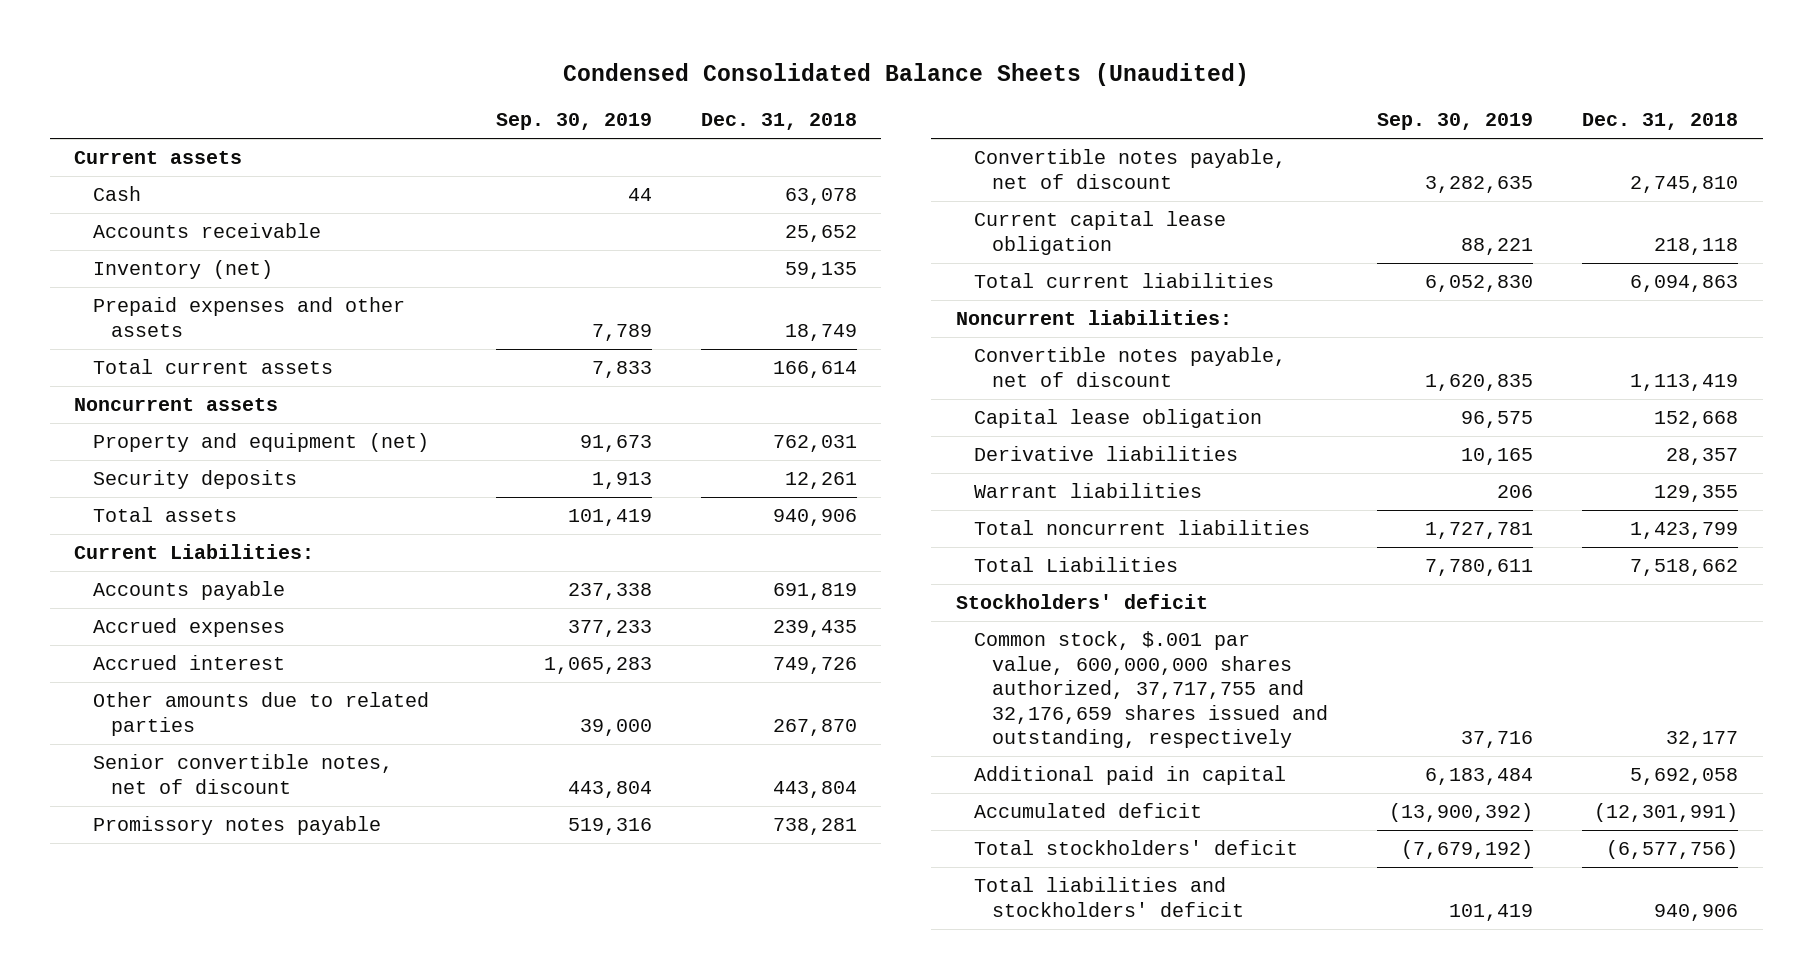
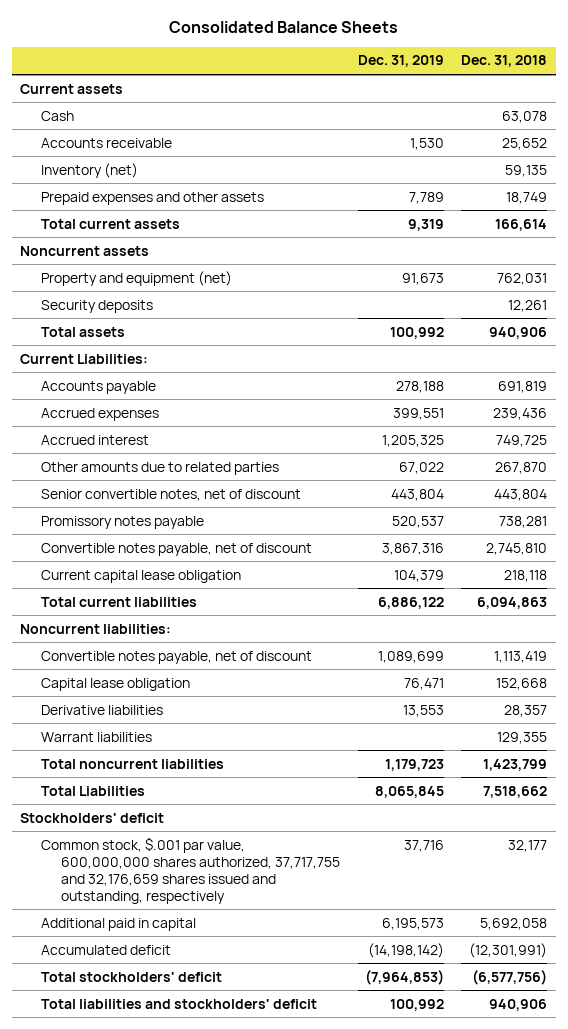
- Condensed Consolidated Balance Sheets (Unaudited)
+ Consolidated Balance Sheets
- | Sep. 30, 2019 | Dec. 31, 2018
+ | Dec. 31, 2019 | Dec. 31, 2018
- Accrued expenses | 377,233 | 239,435
- Accrued interest | 1,065,283 | 749,726
+ Accrued expenses | 399,551 | 239,436
+ Accrued interest | 1,205,325 | 749,725

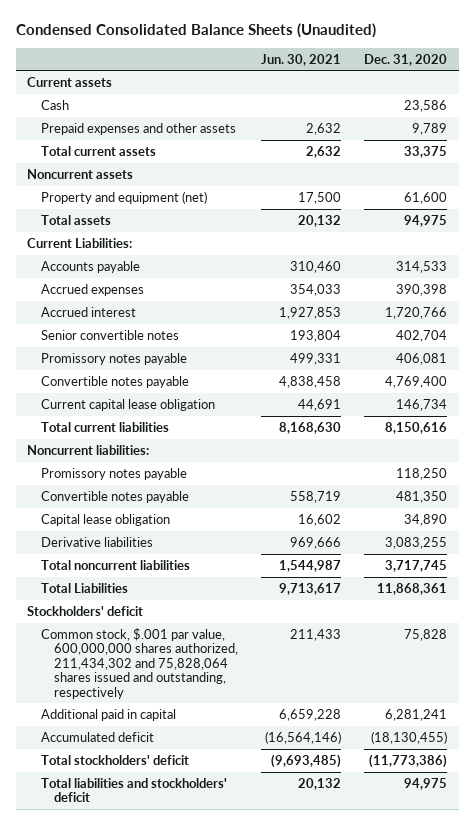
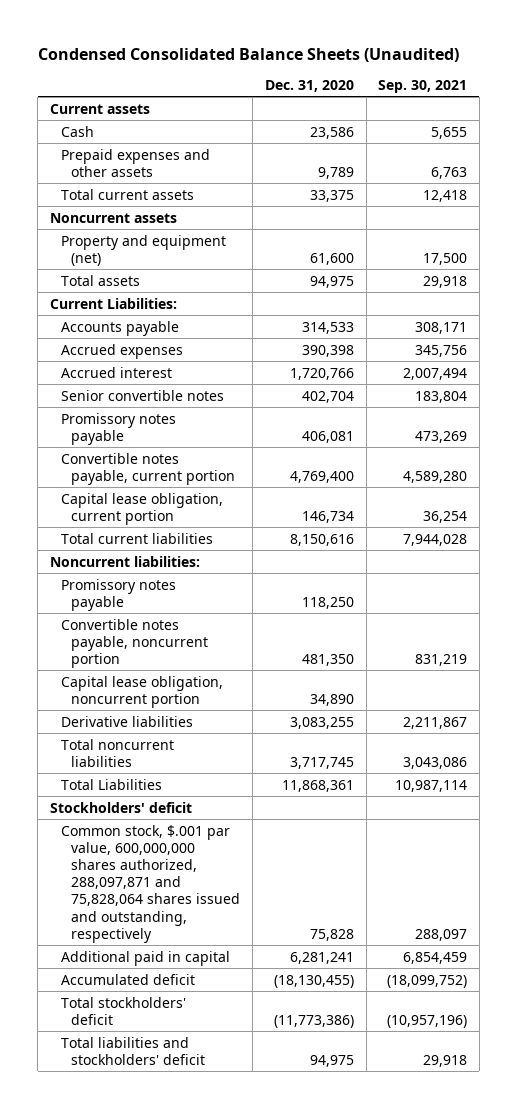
- | Jun. 30, 2021 | Dec. 31, 2020
+ | Dec. 31, 2020 | Sep. 30, 2021
- Convertible notes payable | 4,838,458 | 4,769,400
- Current capital lease obligation | 44,691 | 146,734
+ Convertible notes payable, current portion | 4,769,400 | 4,589,280
+ Capital lease obligation, current portion | 146,734 | 36,254
- Convertible notes payable | 558,719 | 481,350
- Capital lease obligation | 16,602 | 34,890
+ Convertible notes payable, noncurrent portion | 481,350 | 831,219
+ Capital lease obligation, noncurrent portion | 34,890 |
- Common stock, $.001 par value, 600,000,000 shares authorized, 211,434,302 and 75,828,064 shares issued and outstanding, respectively | 211,433 | 75,828
+ Common stock, $.001 par value, 600,000,000 shares authorized, 288,097,871 and 75,828,064 shares issued and outstanding, respectively | 75,828 | 288,097

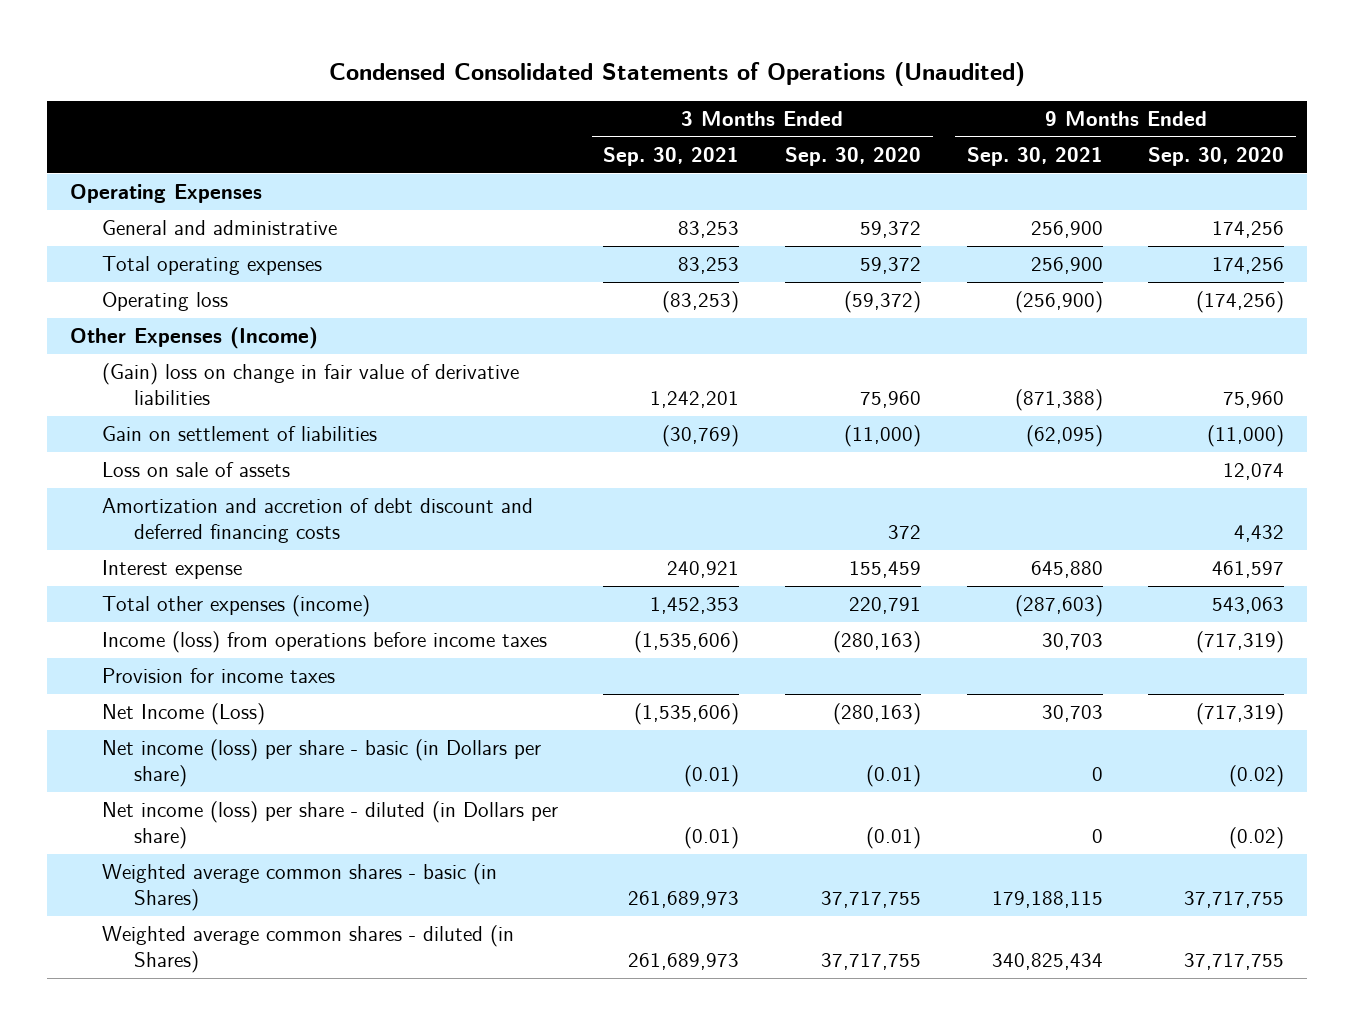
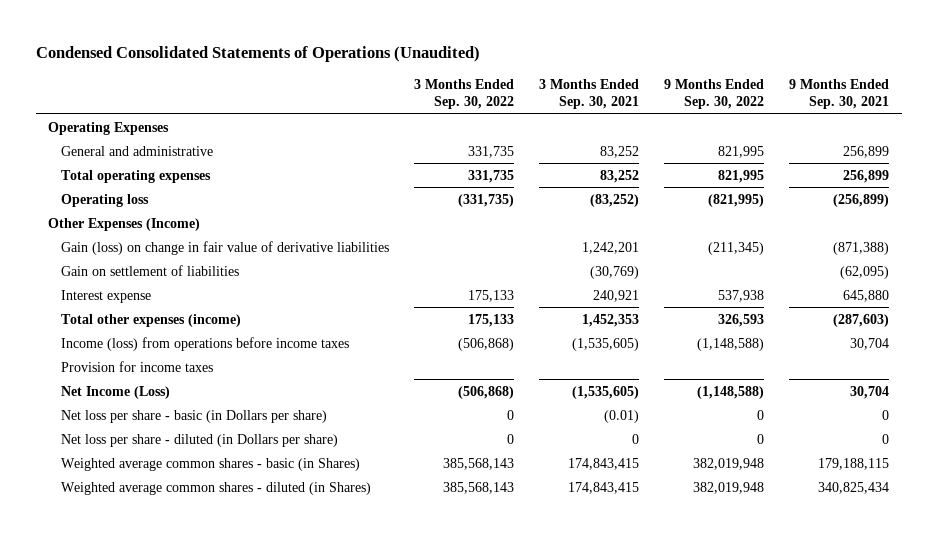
- | 3 Months Ended Sep. 30, 2021 | 3 Months Ended Sep. 30, 2020 | 9 Months Ended Sep. 30, 2021 | 9 Months Ended Sep. 30, 2020
+ | 3 Months Ended Sep. 30, 2022 | 3 Months Ended Sep. 30, 2021 | 9 Months Ended Sep. 30, 2022 | 9 Months Ended Sep. 30, 2021
- General and administrative | 83,253 | 59,372 | 256,900 | 174,256
- Total operating expenses | 83,253 | 59,372 | 256,900 | 174,256
- Operating loss | (83,253) | (59,372) | (256,900) | (174,256)
+ General and administrative | 331,735 | 83,252 | 821,995 | 256,899
+ Total operating expenses | 331,735 | 83,252 | 821,995 | 256,899
+ Operating loss | (331,735) | (83,252) | (821,995) | (256,899)
- (Gain) loss on change in fair value of derivative liabilities | 1,242,201 | 75,960 | (871,388) | 75,960
+ Gain (loss) on change in fair value of derivative liabilities | | 1,242,201 | (211,345) | (871,388)
- Loss on sale of assets | | | | 12,074
- Amortization and accretion of debt discount and deferred financing costs | | 372 | | 4,432
- Income (loss) from operations before income taxes | (1,535,606) | (280,163) | 30,703 | (717,319)
+ Income (loss) from operations before income taxes | (506,868) | (1,535,605) | (1,148,588) | 30,704
- Net Income (Loss) | (1,535,606) | (280,163) | 30,703 | (717,319)
- Net income (loss) per share - basic (in Dollars per share) | (0.01) | (0.01) | 0 | (0.02)
- Net income (loss) per share - diluted (in Dollars per share) | (0.01) | (0.01) | 0 | (0.02)
- Weighted average common shares - basic (in Shares) | 261,689,973 | 37,717,755 | 179,188,115 | 37,717,755
- Weighted average common shares - diluted (in Shares) | 261,689,973 | 37,717,755 | 340,825,434 | 37,717,755
+ Net Income (Loss) | (506,868) | (1,535,605) | (1,148,588) | 30,704
+ Net loss per share - basic (in Dollars per share) | 0 | (0.01) | 0 | 0
+ Net loss per share - diluted (in Dollars per share) | 0 | 0 | 0 | 0
+ Weighted average common shares - basic (in Shares) | 385,568,143 | 174,843,415 | 382,019,948 | 179,188,115
+ Weighted average common shares - diluted (in Shares) | 385,568,143 | 174,843,415 | 382,019,948 | 340,825,434

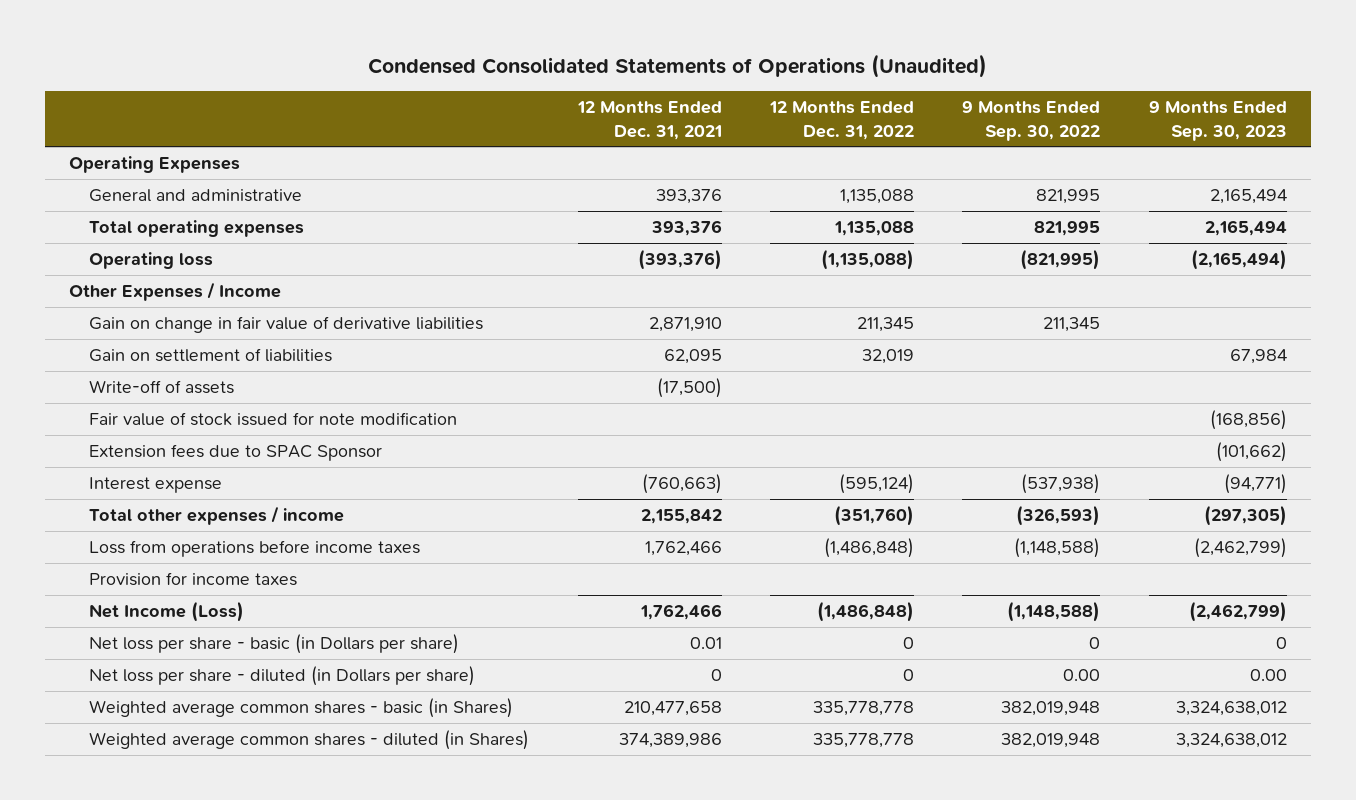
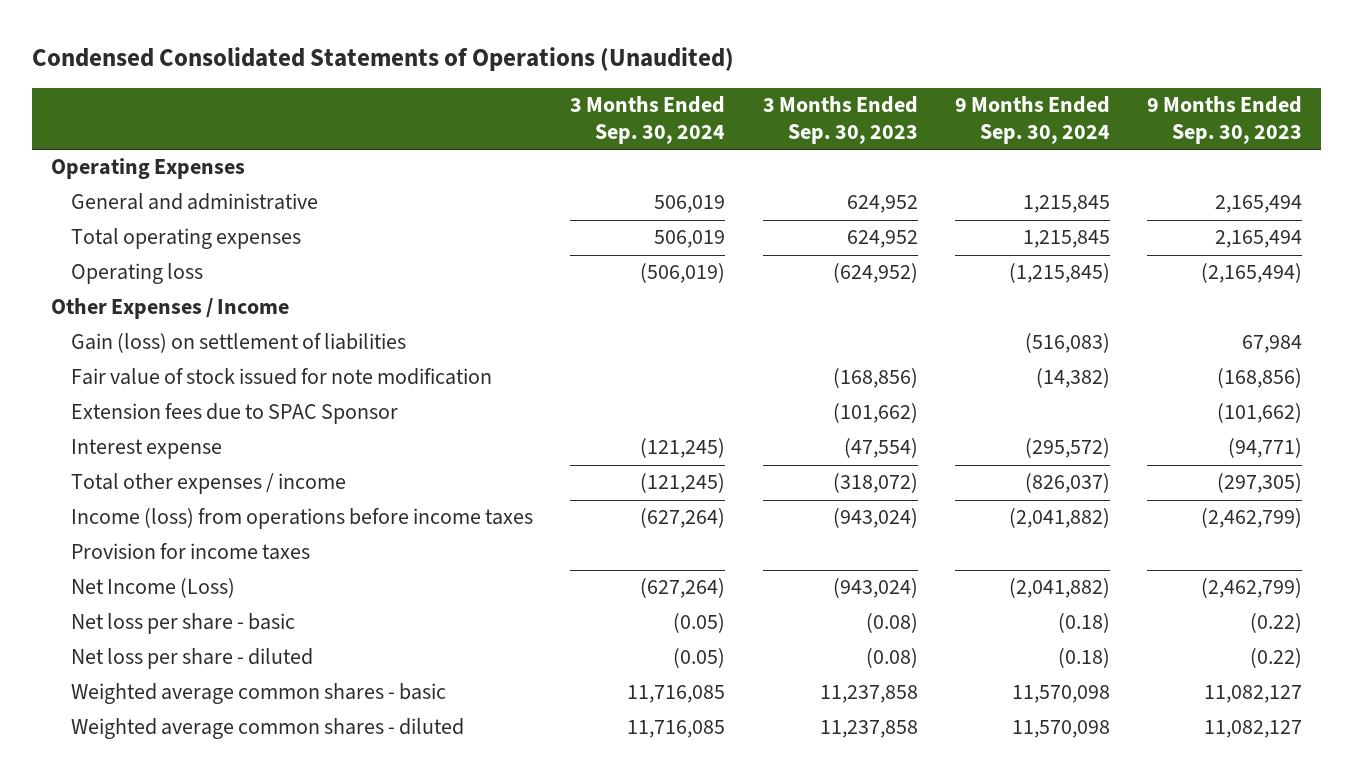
- | 12 Months Ended Dec. 31, 2021 | 12 Months Ended Dec. 31, 2022 | 9 Months Ended Sep. 30, 2022 | 9 Months Ended Sep. 30, 2023
+ | 3 Months Ended Sep. 30, 2024 | 3 Months Ended Sep. 30, 2023 | 9 Months Ended Sep. 30, 2024 | 9 Months Ended Sep. 30, 2023
- Gain on change in fair value of derivative liabilities | 2,871,910 | 211,345 | 211,345 |
- Gain on settlement of liabilities | 62,095 | 32,019 | | 67,984
- Write-off of assets | (17,500) | | |
+ Gain (loss) on settlement of liabilities | | | (516,083) | 67,984
- Loss from operations before income taxes | 1,762,466 | (1,486,848) | (1,148,588) | (2,462,799)
+ Income (loss) from operations before income taxes | (627,264) | (943,024) | (2,041,882) | (2,462,799)
- Net loss per share - basic (in Dollars per share) | 0.01 | 0 | 0 | 0
- Net loss per share - diluted (in Dollars per share) | 0 | 0 | 0.00 | 0.00
- Weighted average common shares - basic (in Shares) | 210,477,658 | 335,778,778 | 382,019,948 | 3,324,638,012
- Weighted average common shares - diluted (in Shares) | 374,389,986 | 335,778,778 | 382,019,948 | 3,324,638,012
+ Net loss per share - basic | (0.05) | (0.08) | (0.18) | (0.22)
+ Net loss per share - diluted | (0.05) | (0.08) | (0.18) | (0.22)
+ Weighted average common shares - basic | 11,716,085 | 11,237,858 | 11,570,098 | 11,082,127
+ Weighted average common shares - diluted | 11,716,085 | 11,237,858 | 11,570,098 | 11,082,127

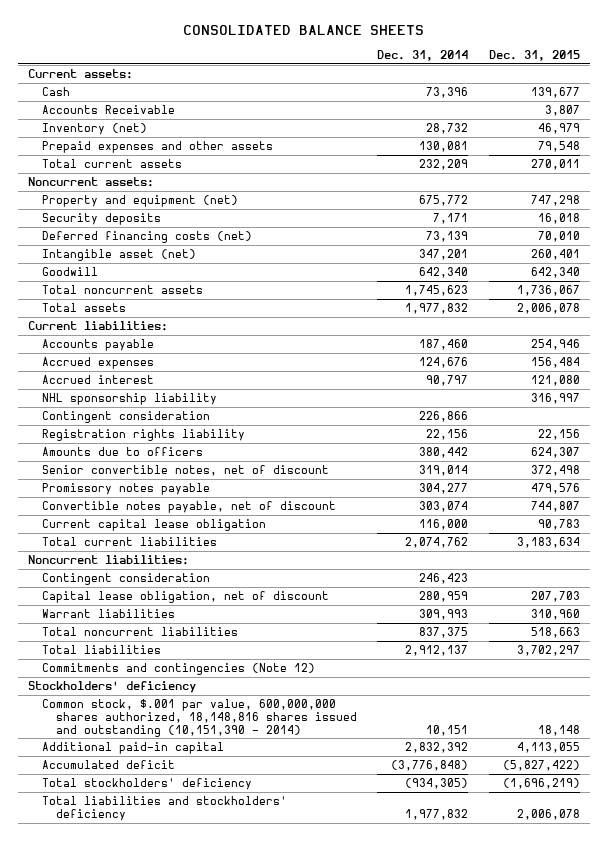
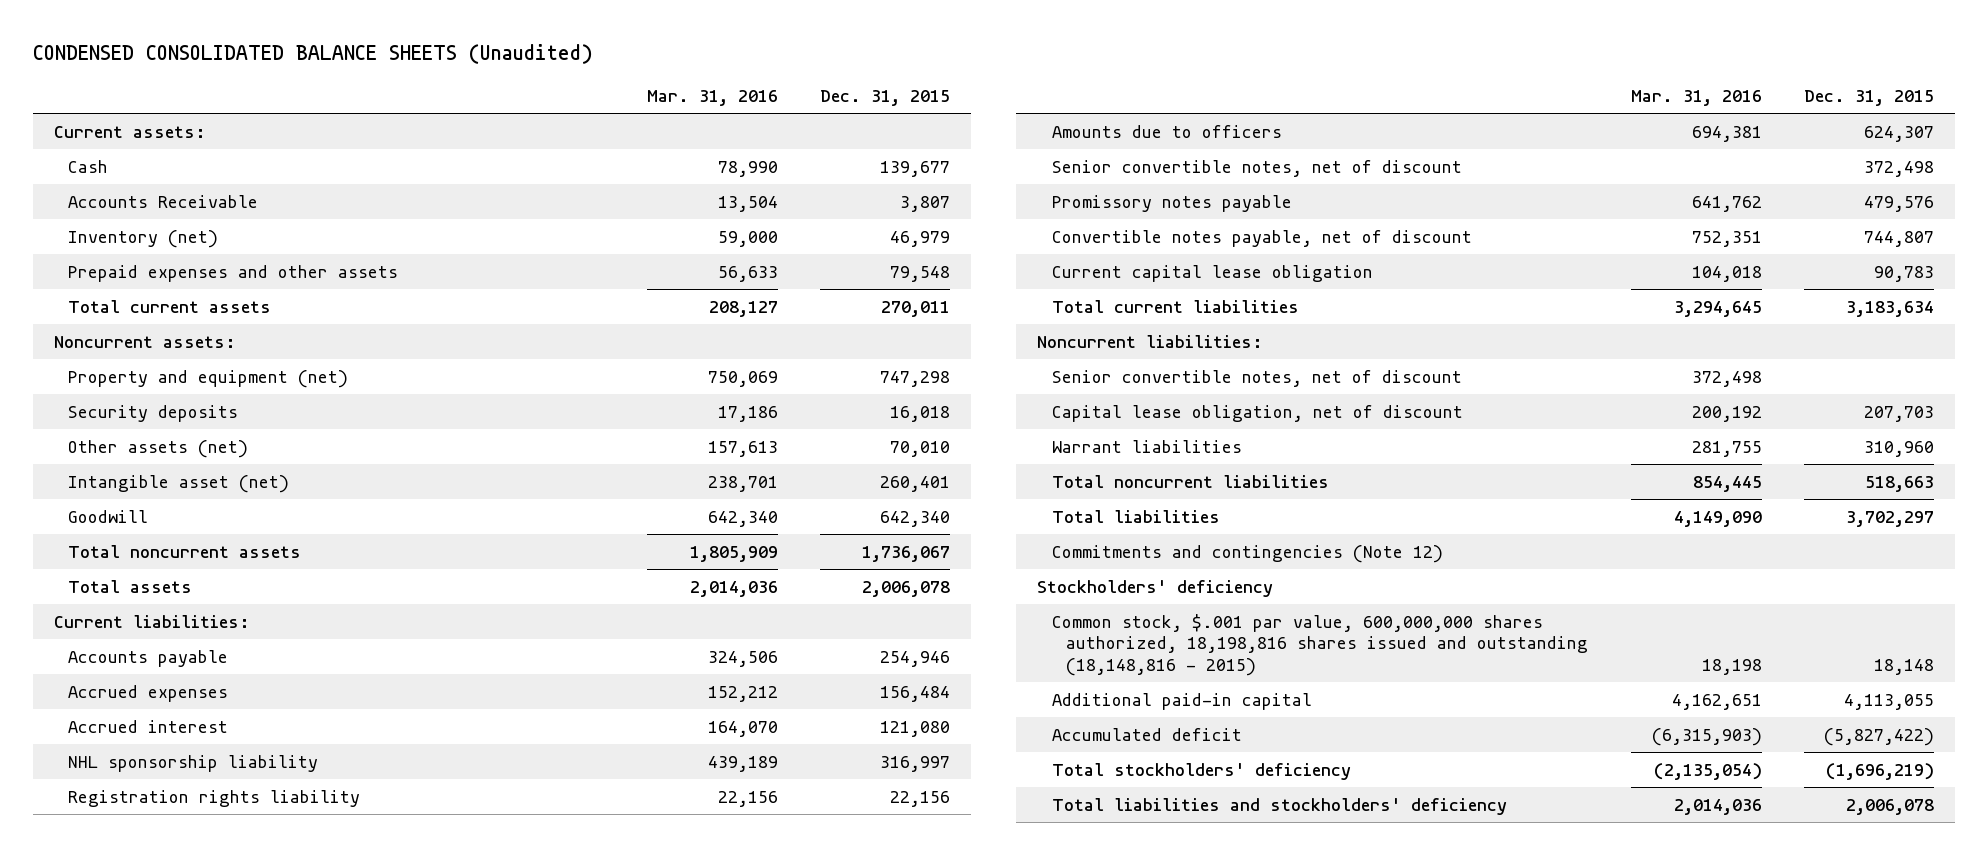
- CONSOLIDATED BALANCE SHEETS
+ CONDENSED CONSOLIDATED BALANCE SHEETS (Unaudited)
- | Dec. 31, 2014 | Dec. 31, 2015
+ | Mar. 31, 2016 | Dec. 31, 2015
- Deferred financing costs (net) | 73,139 | 70,010
+ Other assets (net) | 157,613 | 70,010
- Contingent consideration | 226,866 |
- Contingent consideration | 246,423 |
+ Senior convertible notes, net of discount | 372,498 |
- Common stock, $.001 par value, 600,000,000 shares authorized, 18,148,816 shares issued and outstanding (10,151,390 - 2014) | 10,151 | 18,148
+ Common stock, $.001 par value, 600,000,000 shares authorized, 18,198,816 shares issued and outstanding (18,148,816 - 2015) | 18,198 | 18,148

